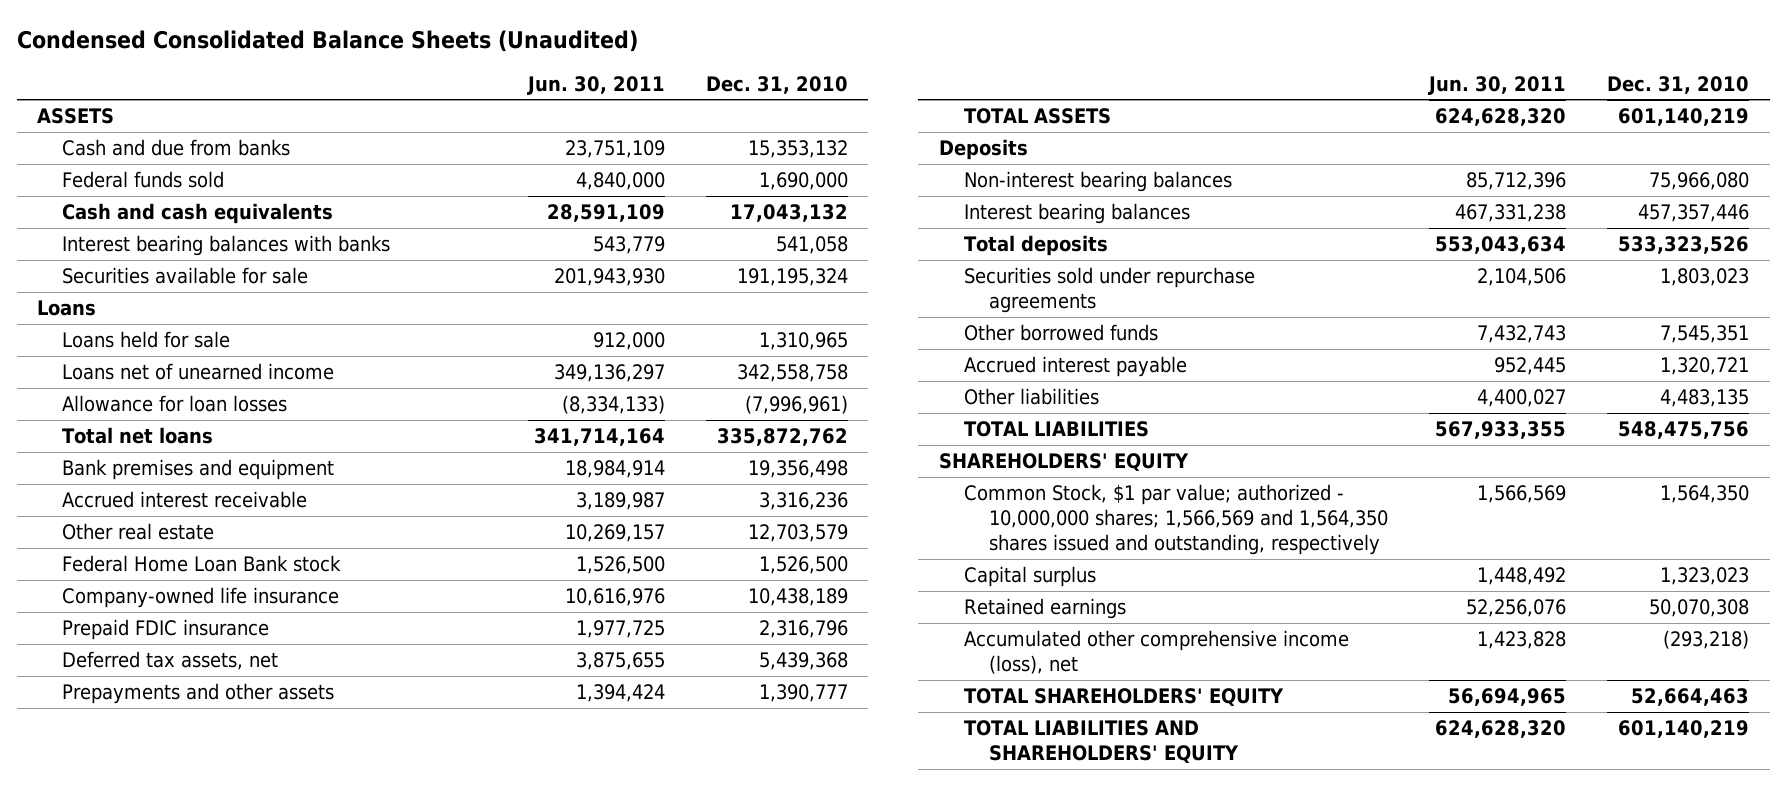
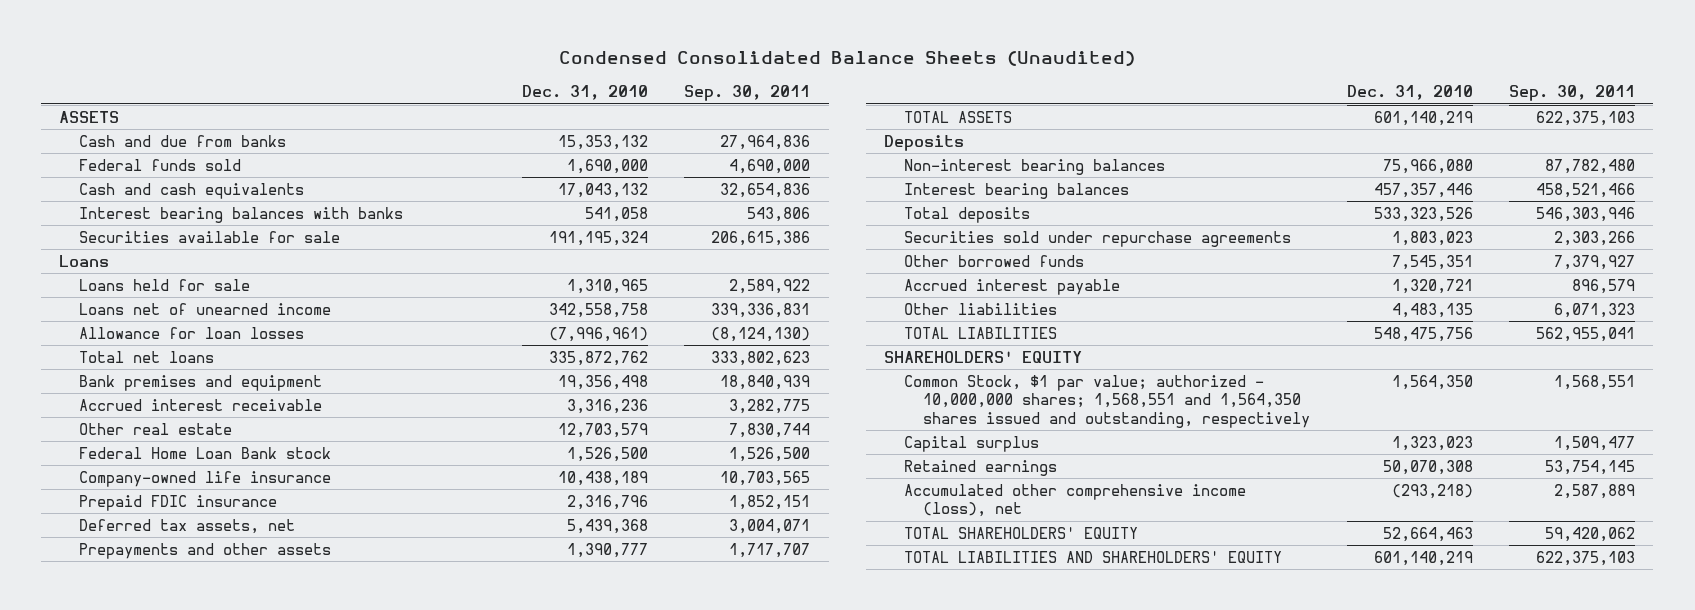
- | Jun. 30, 2011 | Dec. 31, 2010
+ | Dec. 31, 2010 | Sep. 30, 2011
- Common Stock, $1 par value; authorized - 10,000,000 shares; 1,566,569 and 1,564,350 shares issued and outstanding, respectively | 1,566,569 | 1,564,350
+ Common Stock, $1 par value; authorized - 10,000,000 shares; 1,568,551 and 1,564,350 shares issued and outstanding, respectively | 1,564,350 | 1,568,551

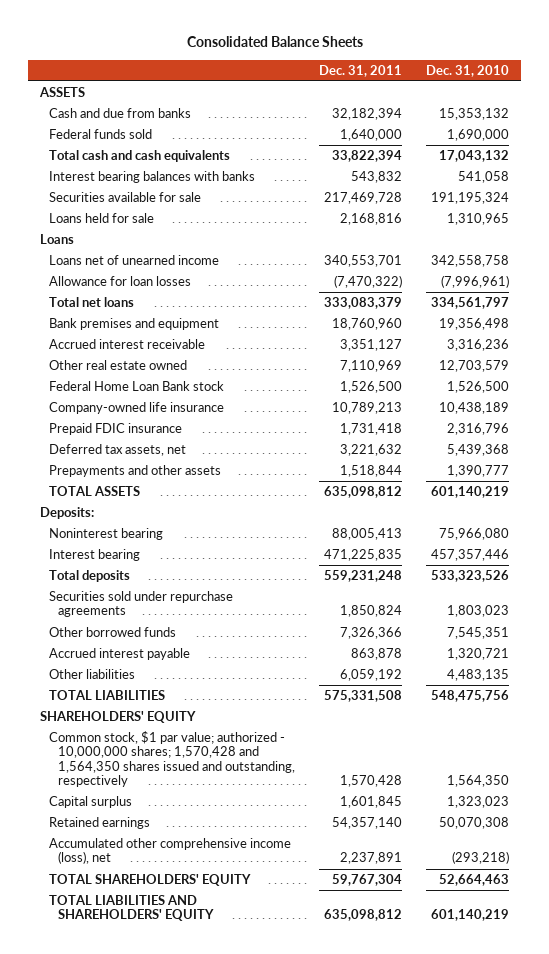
- Condensed Consolidated Balance Sheets (Unaudited)
+ Consolidated Balance Sheets
- | Dec. 31, 2010 | Sep. 30, 2011
+ | Dec. 31, 2011 | Dec. 31, 2010
- Cash and cash equivalents | 17,043,132 | 32,654,836
+ Total cash and cash equivalents | 33,822,394 | 17,043,132
moved down: Loans
- Total net loans | 335,872,762 | 333,802,623
+ Total net loans | 333,083,379 | 334,561,797
- Other real estate | 12,703,579 | 7,830,744
+ Other real estate owned | 7,110,969 | 12,703,579
- Deposits
- Non-interest bearing balances | 75,966,080 | 87,782,480
- Interest bearing balances | 457,357,446 | 458,521,466
+ Deposits:
+ Noninterest bearing | 88,005,413 | 75,966,080
+ Interest bearing | 471,225,835 | 457,357,446
- Common Stock, $1 par value; authorized - 10,000,000 shares; 1,568,551 and 1,564,350 shares issued and outstanding, respectively | 1,564,350 | 1,568,551
+ Common stock, $1 par value; authorized - 10,000,000 shares; 1,570,428 and 1,564,350 shares issued and outstanding, respectively | 1,570,428 | 1,564,350

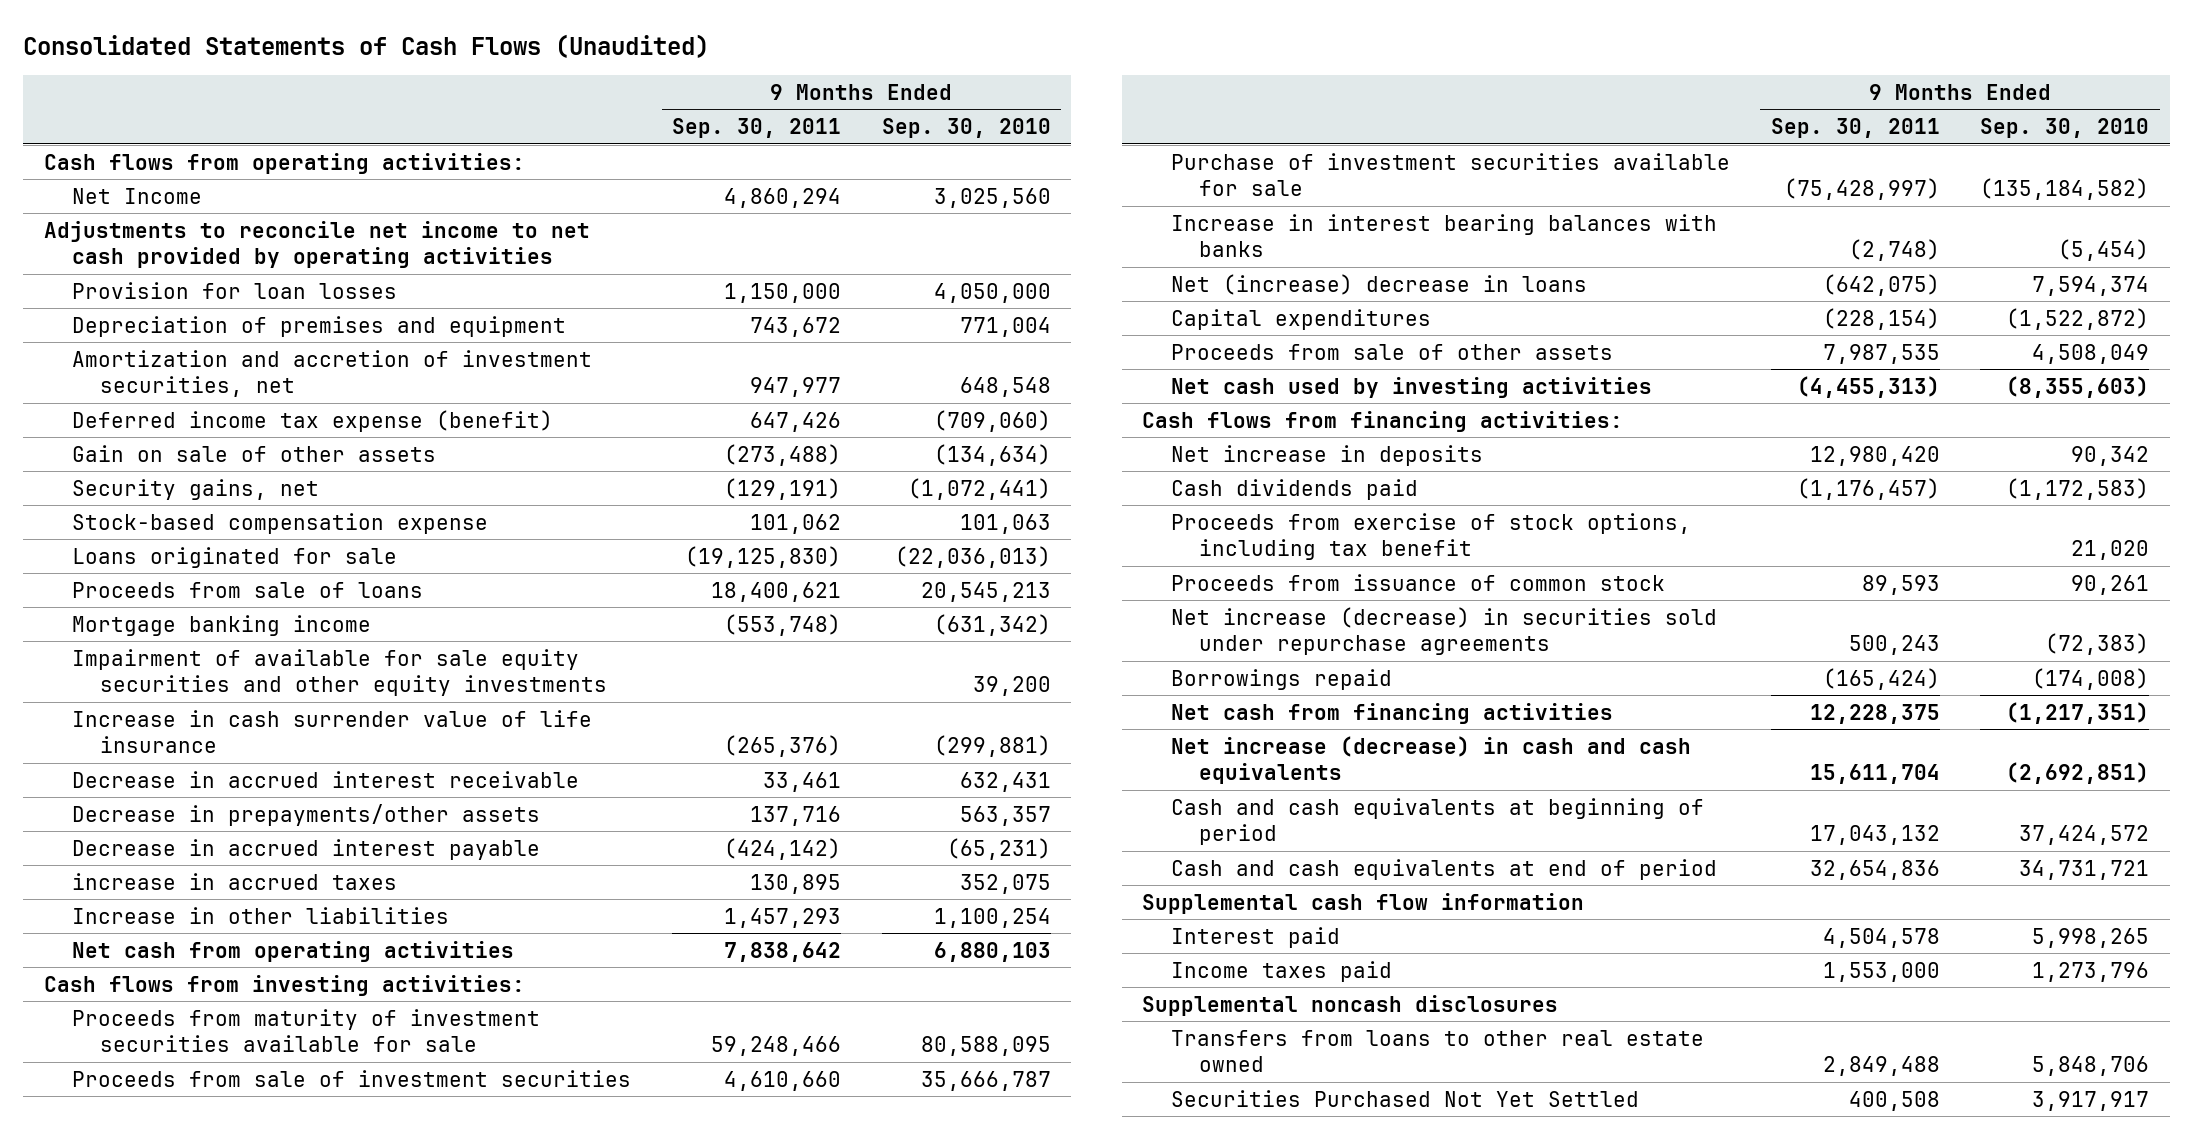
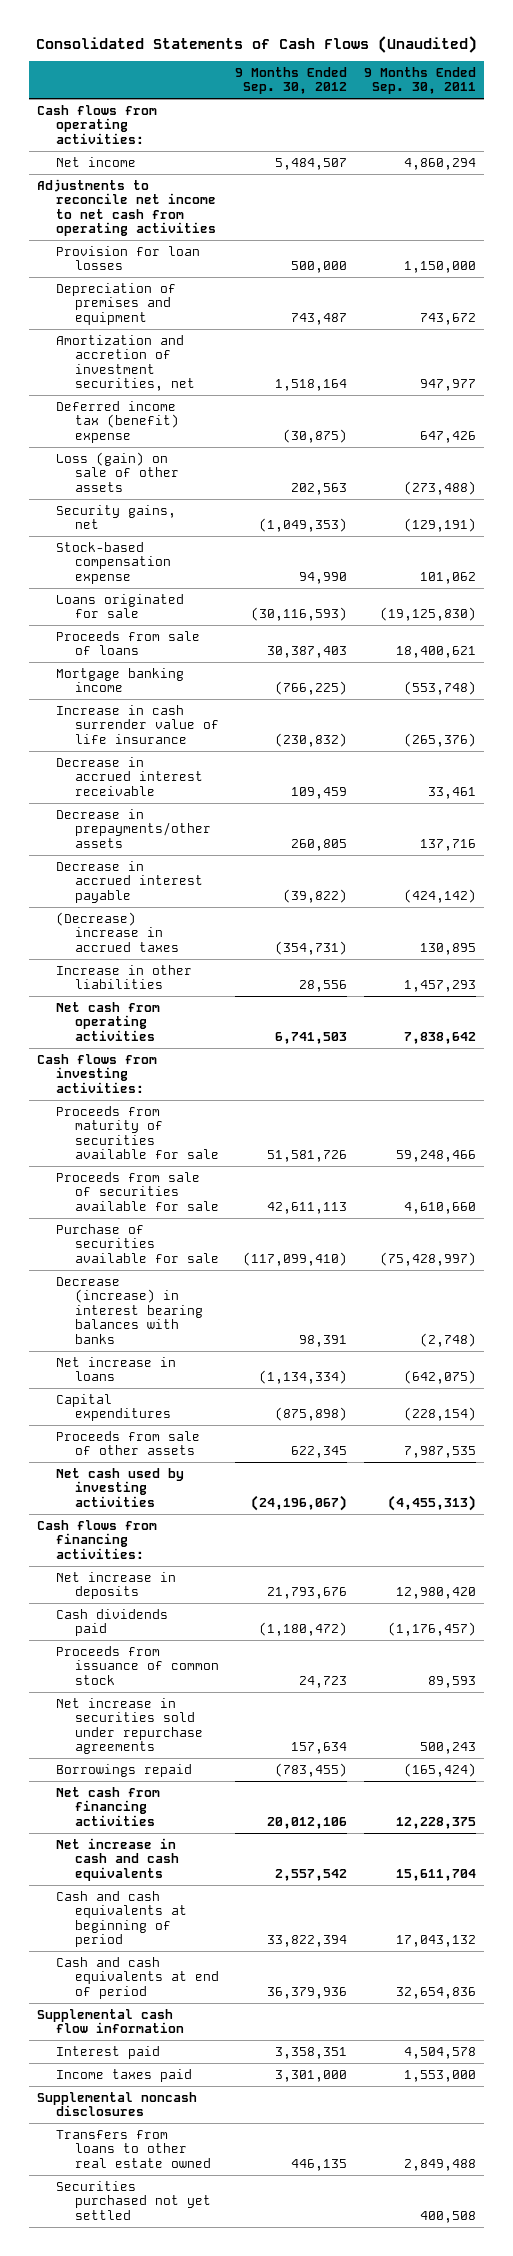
- | 9 Months Ended Sep. 30, 2011 | 9 Months Ended Sep. 30, 2010
+ | 9 Months Ended Sep. 30, 2012 | 9 Months Ended Sep. 30, 2011
- Net Income | 4,860,294 | 3,025,560
- Adjustments to reconcile net income to net cash provided by operating activities
+ Net income | 5,484,507 | 4,860,294
+ Adjustments to reconcile net income to net cash from operating activities
- Deferred income tax expense (benefit) | 647,426 | (709,060)
- Gain on sale of other assets | (273,488) | (134,634)
+ Deferred income tax (benefit) expense | (30,875) | 647,426
+ Loss (gain) on sale of other assets | 202,563 | (273,488)
- Impairment of available for sale equity securities and other equity investments | | 39,200
- increase in accrued taxes | 130,895 | 352,075
+ (Decrease) increase in accrued taxes | (354,731) | 130,895
- Proceeds from maturity of investment securities available for sale | 59,248,466 | 80,588,095
- Proceeds from sale of investment securities | 4,610,660 | 35,666,787
- Purchase of investment securities available for sale | (75,428,997) | (135,184,582)
- Increase in interest bearing balances with banks | (2,748) | (5,454)
- Net (increase) decrease in loans | (642,075) | 7,594,374
+ Proceeds from maturity of securities available for sale | 51,581,726 | 59,248,466
+ Proceeds from sale of securities available for sale | 42,611,113 | 4,610,660
+ Purchase of securities available for sale | (117,099,410) | (75,428,997)
+ Decrease (increase) in interest bearing balances with banks | 98,391 | (2,748)
+ Net increase in loans | (1,134,334) | (642,075)
- Proceeds from exercise of stock options, including tax benefit | | 21,020
- Net increase (decrease) in securities sold under repurchase agreements | 500,243 | (72,383)
+ Net increase in securities sold under repurchase agreements | 157,634 | 500,243
- Net increase (decrease) in cash and cash equivalents | 15,611,704 | (2,692,851)
+ Net increase in cash and cash equivalents | 2,557,542 | 15,611,704
- Securities Purchased Not Yet Settled | 400,508 | 3,917,917
+ Securities purchased not yet settled | | 400,508

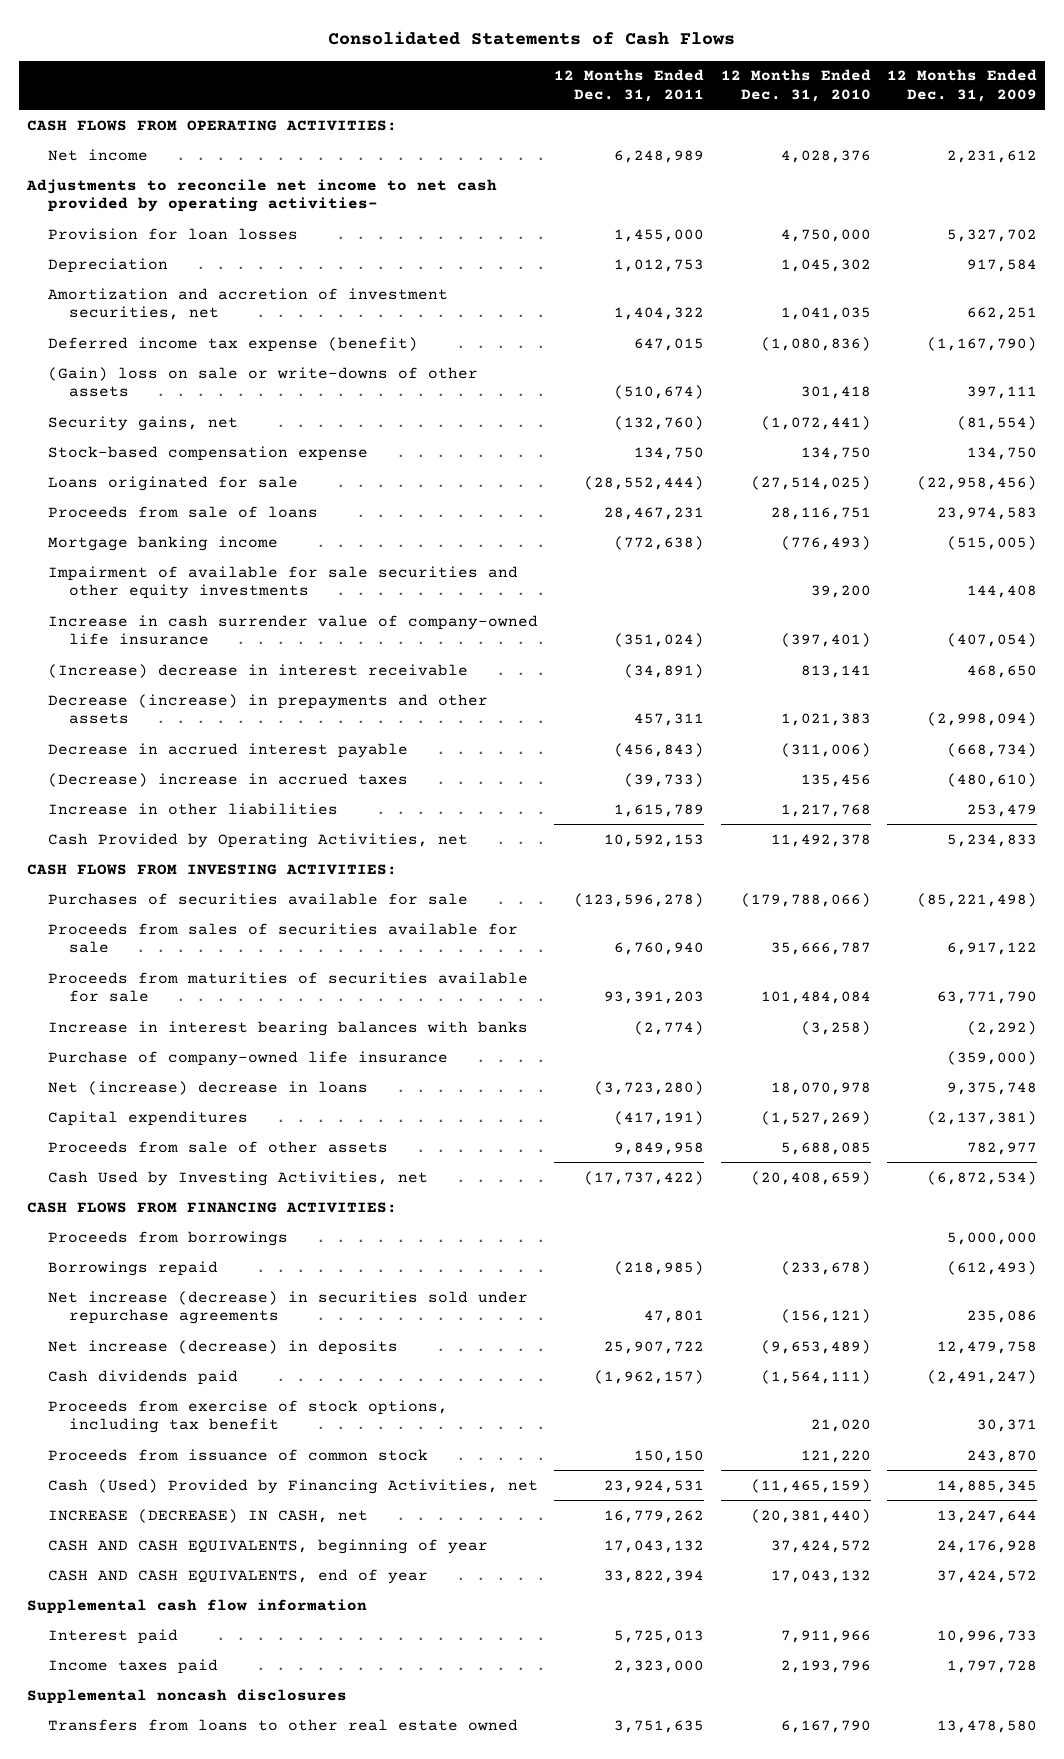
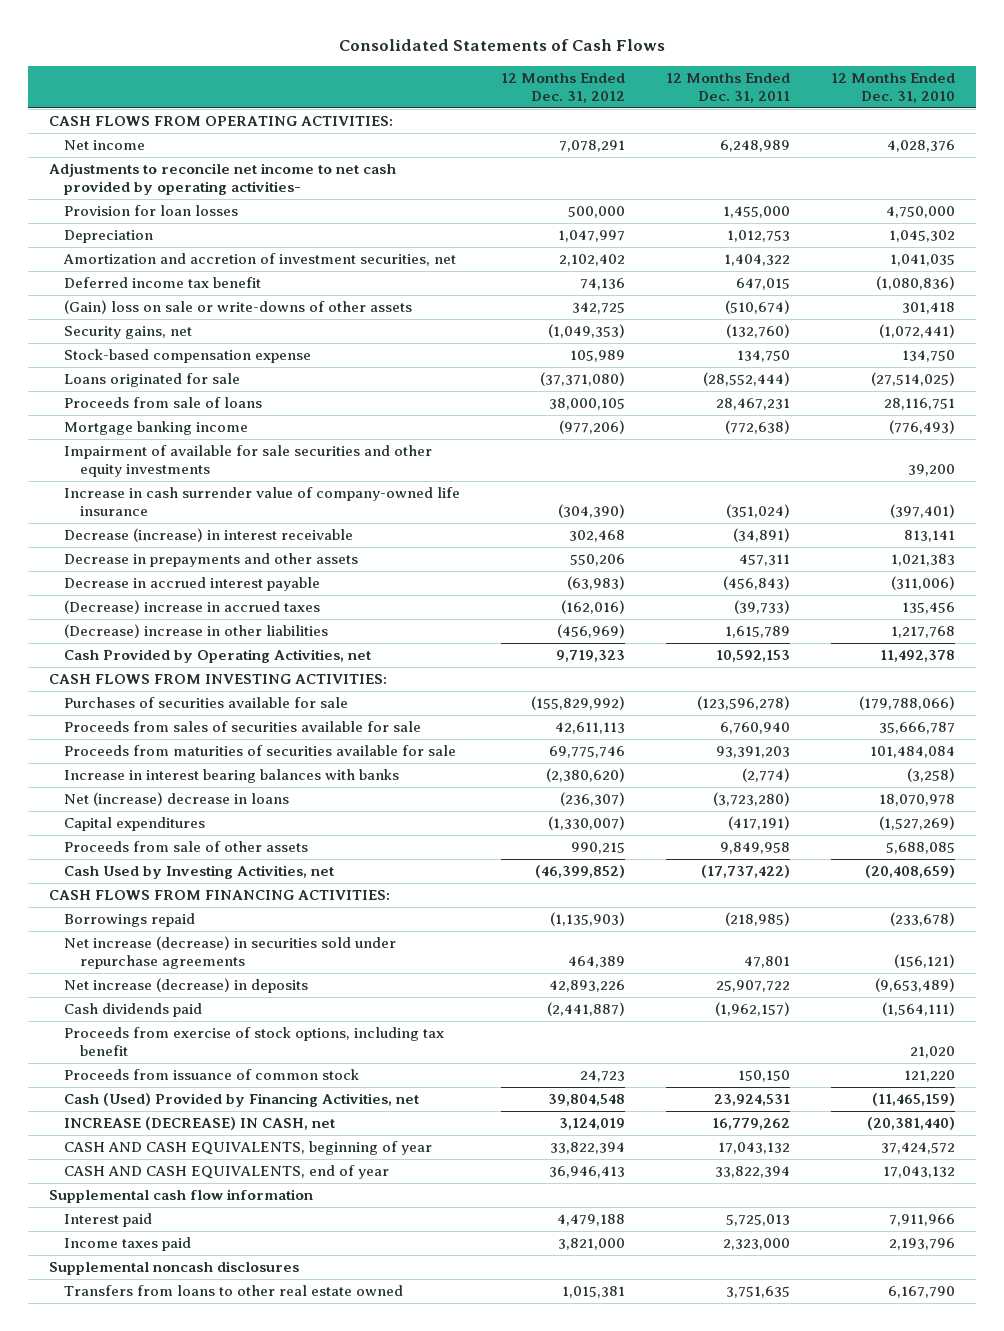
- | 12 Months Ended Dec. 31, 2011 | 12 Months Ended Dec. 31, 2010 | 12 Months Ended Dec. 31, 2009
+ | 12 Months Ended Dec. 31, 2012 | 12 Months Ended Dec. 31, 2011 | 12 Months Ended Dec. 31, 2010
- Deferred income tax expense (benefit) | 647,015 | (1,080,836) | (1,167,790)
+ Deferred income tax benefit | 74,136 | 647,015 | (1,080,836)
- (Increase) decrease in interest receivable | (34,891) | 813,141 | 468,650
- Decrease (increase) in prepayments and other assets | 457,311 | 1,021,383 | (2,998,094)
+ Decrease (increase) in interest receivable | 302,468 | (34,891) | 813,141
+ Decrease in prepayments and other assets | 550,206 | 457,311 | 1,021,383
- Increase in other liabilities | 1,615,789 | 1,217,768 | 253,479
+ (Decrease) increase in other liabilities | (456,969) | 1,615,789 | 1,217,768
- Purchase of company-owned life insurance | | | (359,000)
- Proceeds from borrowings | | | 5,000,000

